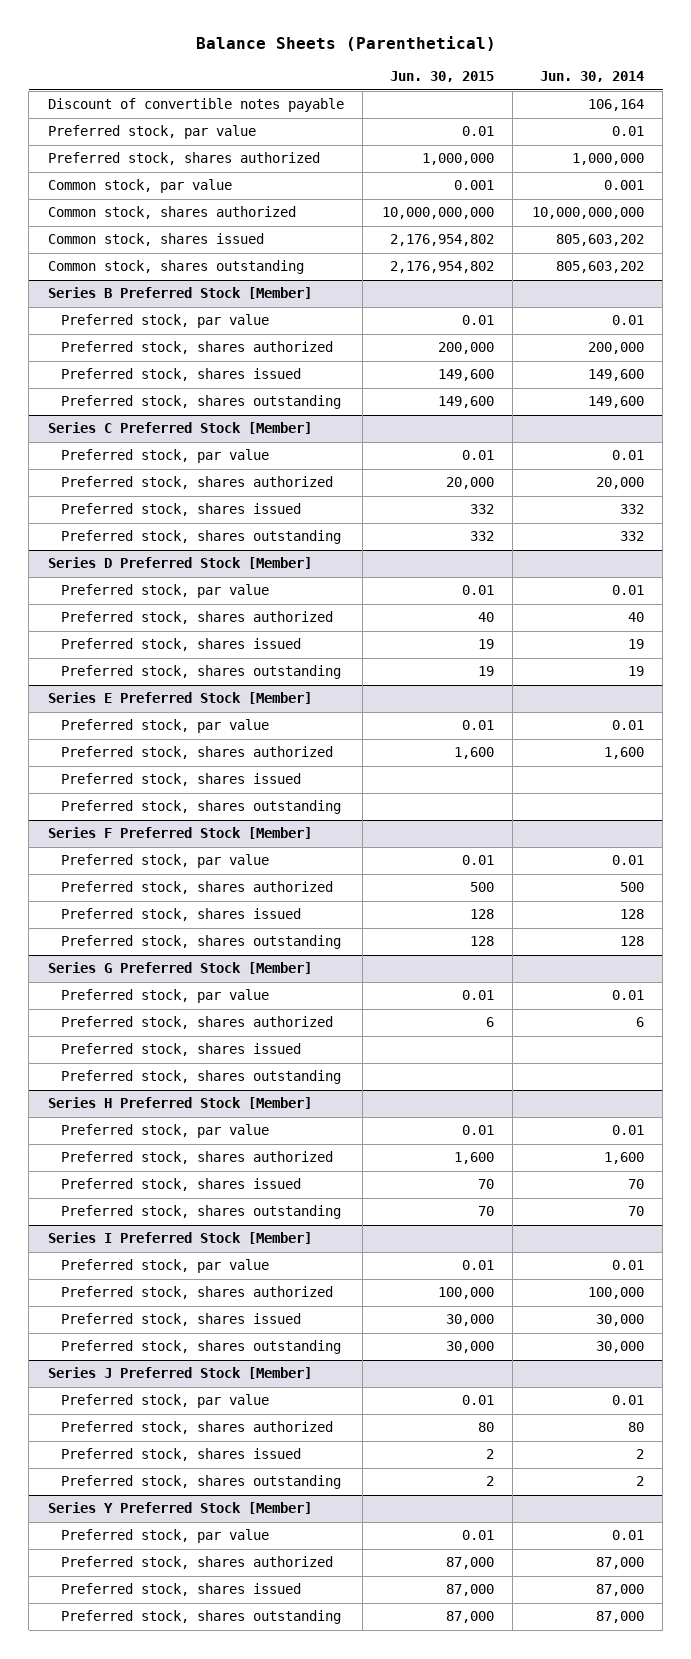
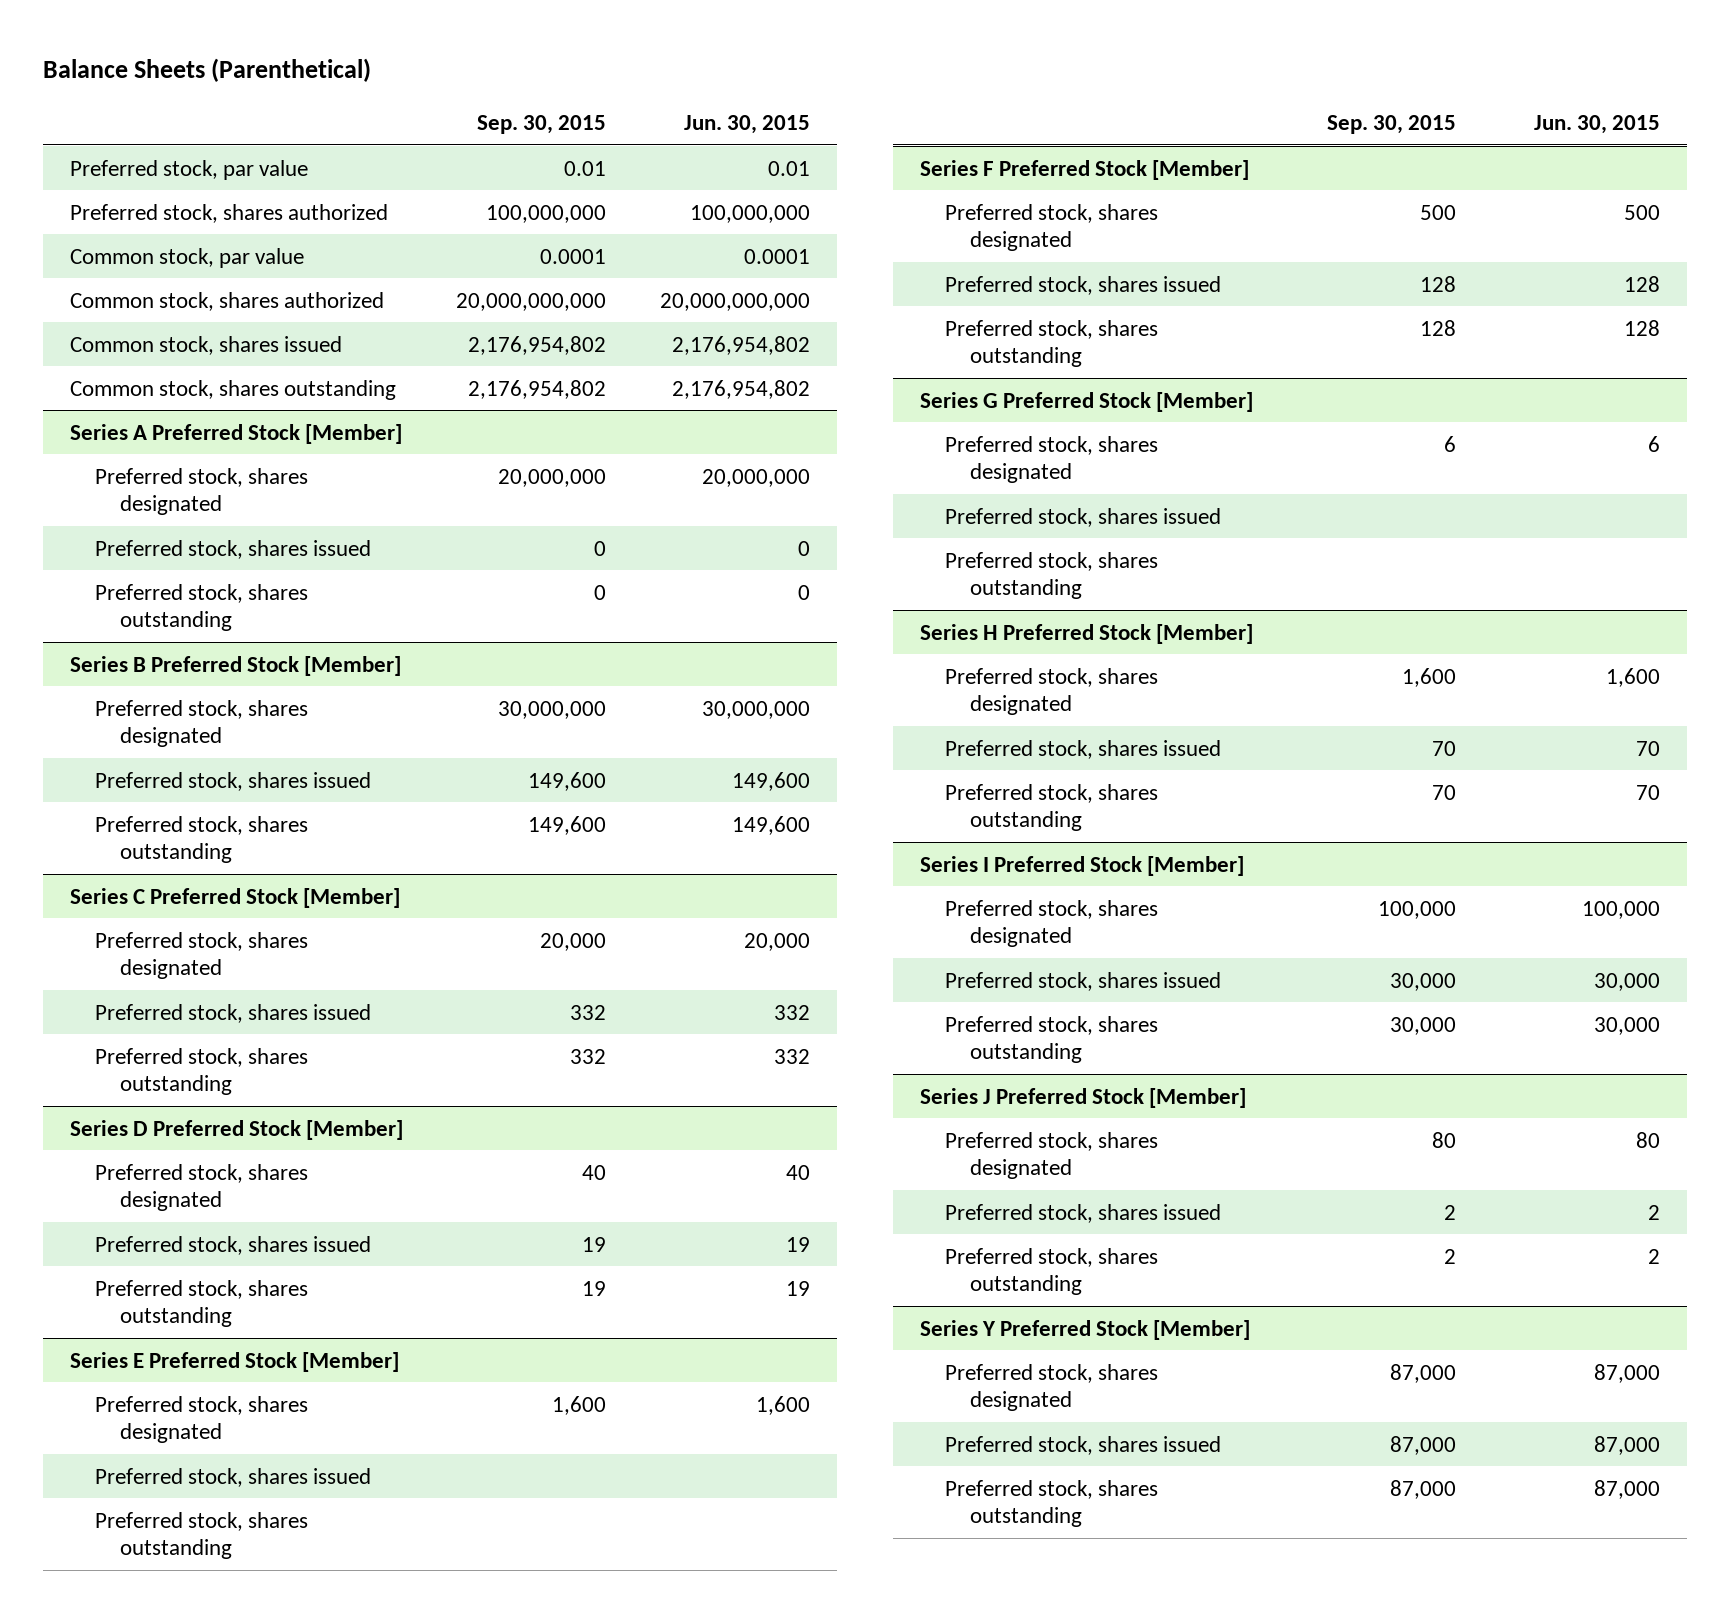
- | Jun. 30, 2015 | Jun. 30, 2014
+ | Sep. 30, 2015 | Jun. 30, 2015
- Discount of convertible notes payable | | 106,164
- Preferred stock, shares authorized | 1,000,000 | 1,000,000
- Common stock, par value | 0.001 | 0.001
- Common stock, shares authorized | 10,000,000,000 | 10,000,000,000
+ Preferred stock, shares authorized | 100,000,000 | 100,000,000
+ Common stock, par value | 0.0001 | 0.0001
+ Common stock, shares authorized | 20,000,000,000 | 20,000,000,000
+ Series A Preferred Stock [Member]
+ Preferred stock, shares designated | 20,000,000 | 20,000,000
+ Preferred stock, shares issued | 0 | 0
+ Preferred stock, shares outstanding | 0 | 0
@ Series B Preferred Stock [Member]
- Preferred stock, par value | 0.01 | 0.01
- Preferred stock, shares authorized | 200,000 | 200,000
+ Preferred stock, shares designated | 30,000,000 | 30,000,000
@ Series C Preferred Stock [Member]
- Preferred stock, par value | 0.01 | 0.01
- Preferred stock, shares authorized | 20,000 | 20,000
+ Preferred stock, shares designated | 20,000 | 20,000
@ Series D Preferred Stock [Member]
- Preferred stock, par value | 0.01 | 0.01
- Preferred stock, shares authorized | 40 | 40
+ Preferred stock, shares designated | 40 | 40
@ Series E Preferred Stock [Member]
- Preferred stock, par value | 0.01 | 0.01
- Preferred stock, shares authorized | 1,600 | 1,600
+ Preferred stock, shares designated | 1,600 | 1,600
@ Series F Preferred Stock [Member]
- Preferred stock, par value | 0.01 | 0.01
- Preferred stock, shares authorized | 500 | 500
+ Preferred stock, shares designated | 500 | 500
@ Series G Preferred Stock [Member]
- Preferred stock, par value | 0.01 | 0.01
- Preferred stock, shares authorized | 6 | 6
+ Preferred stock, shares designated | 6 | 6
@ Series H Preferred Stock [Member]
- Preferred stock, par value | 0.01 | 0.01
- Preferred stock, shares authorized | 1,600 | 1,600
+ Preferred stock, shares designated | 1,600 | 1,600
@ Series I Preferred Stock [Member]
- Preferred stock, par value | 0.01 | 0.01
- Preferred stock, shares authorized | 100,000 | 100,000
+ Preferred stock, shares designated | 100,000 | 100,000
@ Series J Preferred Stock [Member]
- Preferred stock, par value | 0.01 | 0.01
- Preferred stock, shares authorized | 80 | 80
+ Preferred stock, shares designated | 80 | 80
@ Series Y Preferred Stock [Member]
- Preferred stock, par value | 0.01 | 0.01
- Preferred stock, shares authorized | 87,000 | 87,000
+ Preferred stock, shares designated | 87,000 | 87,000

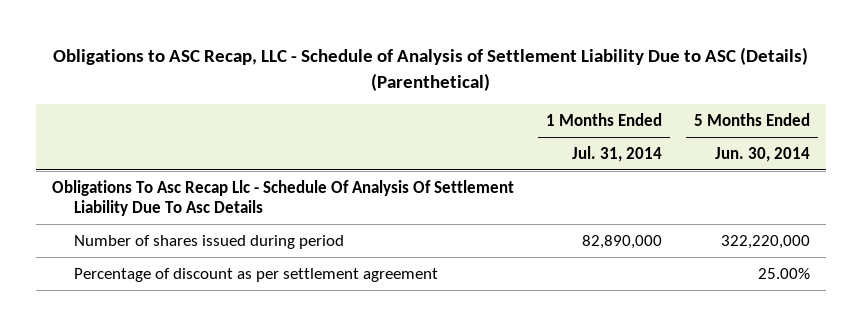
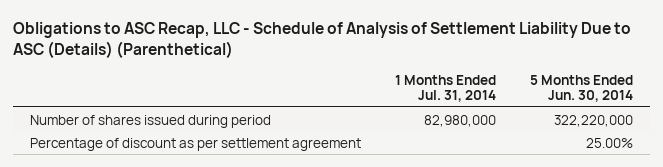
- Obligations To Asc Recap Llc - Schedule Of Analysis Of Settlement Liability Due To Asc Details
- Number of shares issued during period | 82,890,000 | 322,220,000
+ Number of shares issued during period | 82,980,000 | 322,220,000

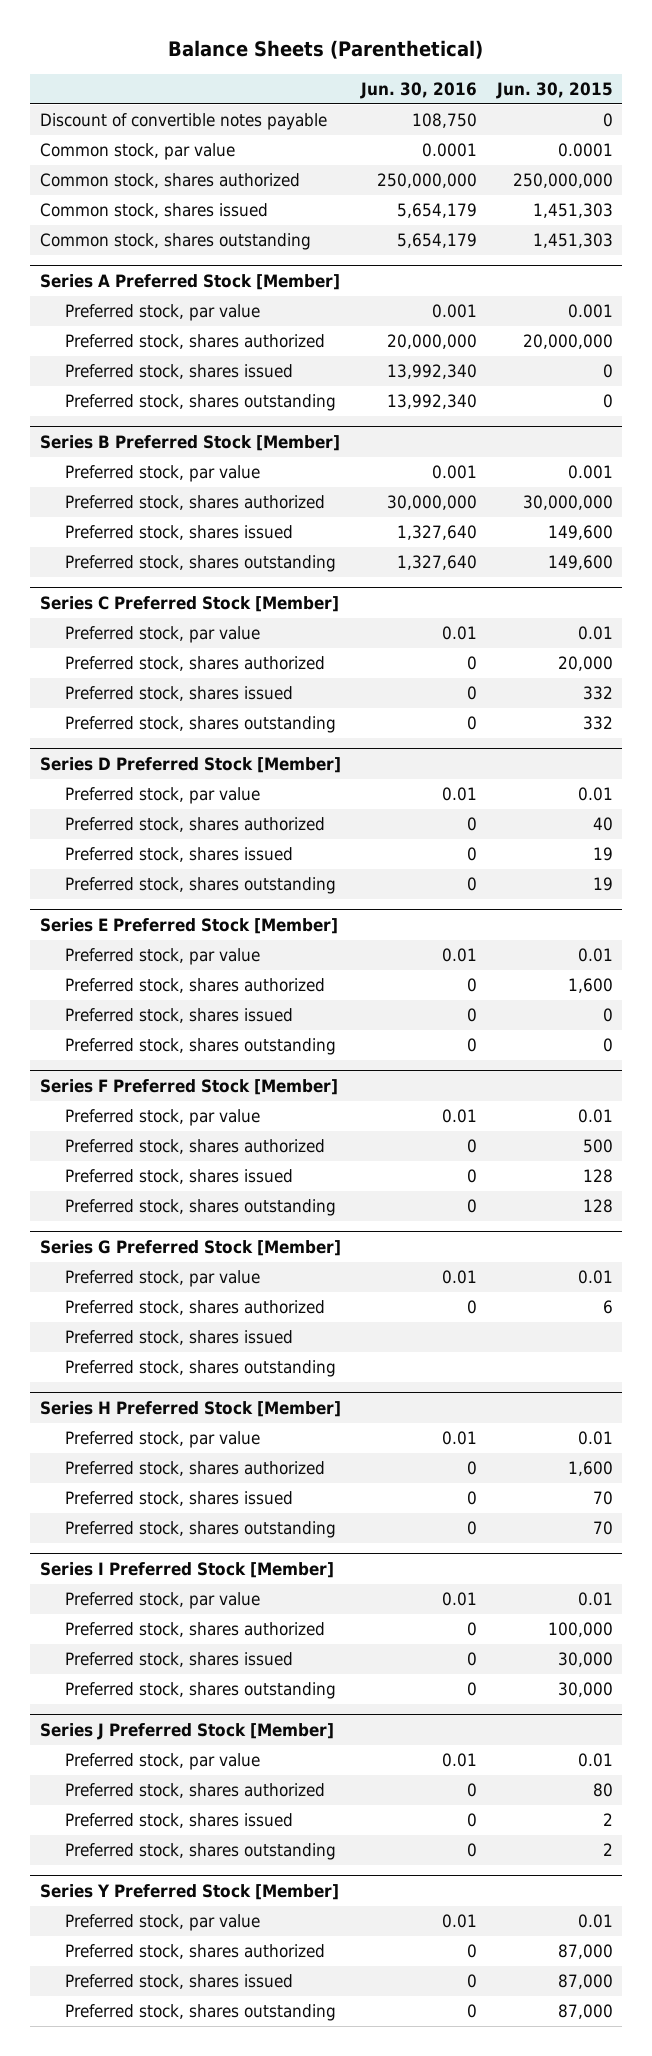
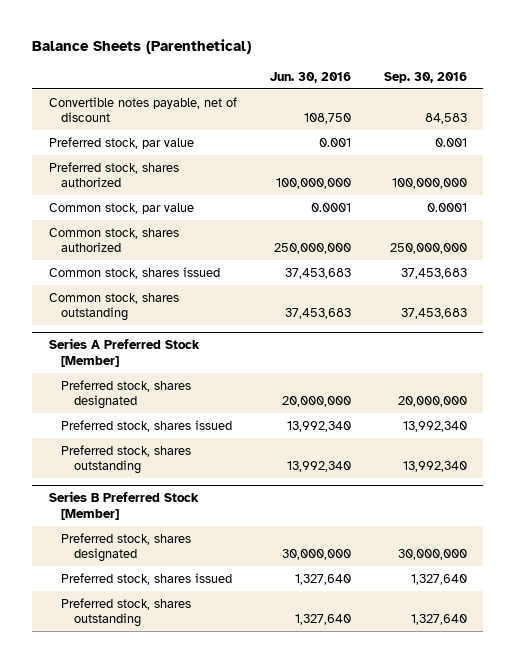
- | Jun. 30, 2016 | Jun. 30, 2015
+ | Jun. 30, 2016 | Sep. 30, 2016
- Discount of convertible notes payable | 108,750 | 0
+ Convertible notes payable, net of discount | 108,750 | 84,583
+ Preferred stock, par value | 0.001 | 0.001
+ Preferred stock, shares authorized | 100,000,000 | 100,000,000
- Common stock, shares issued | 5,654,179 | 1,451,303
- Common stock, shares outstanding | 5,654,179 | 1,451,303
+ Common stock, shares issued | 37,453,683 | 37,453,683
+ Common stock, shares outstanding | 37,453,683 | 37,453,683
@ Series A Preferred Stock [Member]
- Preferred stock, par value | 0.001 | 0.001
- Preferred stock, shares authorized | 20,000,000 | 20,000,000
+ Preferred stock, shares designated | 20,000,000 | 20,000,000
@ Series B Preferred Stock [Member]
- Preferred stock, par value | 0.001 | 0.001
- Preferred stock, shares authorized | 30,000,000 | 30,000,000
+ Preferred stock, shares designated | 30,000,000 | 30,000,000
- Series C Preferred Stock [Member]
- Preferred stock, par value | 0.01 | 0.01
- Preferred stock, shares authorized | 0 | 20,000
- Preferred stock, shares issued | 0 | 332
- Preferred stock, shares outstanding | 0 | 332
- Series D Preferred Stock [Member]
- Preferred stock, par value | 0.01 | 0.01
- Preferred stock, shares authorized | 0 | 40
- Preferred stock, shares issued | 0 | 19
- Preferred stock, shares outstanding | 0 | 19
- Series E Preferred Stock [Member]
- Preferred stock, par value | 0.01 | 0.01
- Preferred stock, shares authorized | 0 | 1,600
- Preferred stock, shares issued | 0 | 0
- Preferred stock, shares outstanding | 0 | 0
- Series F Preferred Stock [Member]
- Preferred stock, par value | 0.01 | 0.01
- Preferred stock, shares authorized | 0 | 500
- Preferred stock, shares issued | 0 | 128
- Preferred stock, shares outstanding | 0 | 128
- Series G Preferred Stock [Member]
- Preferred stock, par value | 0.01 | 0.01
- Preferred stock, shares authorized | 0 | 6
- Preferred stock, shares issued
- Preferred stock, shares outstanding
- Series H Preferred Stock [Member]
- Preferred stock, par value | 0.01 | 0.01
- Preferred stock, shares authorized | 0 | 1,600
- Preferred stock, shares issued | 0 | 70
- Preferred stock, shares outstanding | 0 | 70
- Series I Preferred Stock [Member]
- Preferred stock, par value | 0.01 | 0.01
- Preferred stock, shares authorized | 0 | 100,000
- Preferred stock, shares issued | 0 | 30,000
- Preferred stock, shares outstanding | 0 | 30,000
- Series J Preferred Stock [Member]
- Preferred stock, par value | 0.01 | 0.01
- Preferred stock, shares authorized | 0 | 80
- Preferred stock, shares issued | 0 | 2
- Preferred stock, shares outstanding | 0 | 2
- Series Y Preferred Stock [Member]
- Preferred stock, par value | 0.01 | 0.01
- Preferred stock, shares authorized | 0 | 87,000
- Preferred stock, shares issued | 0 | 87,000
- Preferred stock, shares outstanding | 0 | 87,000

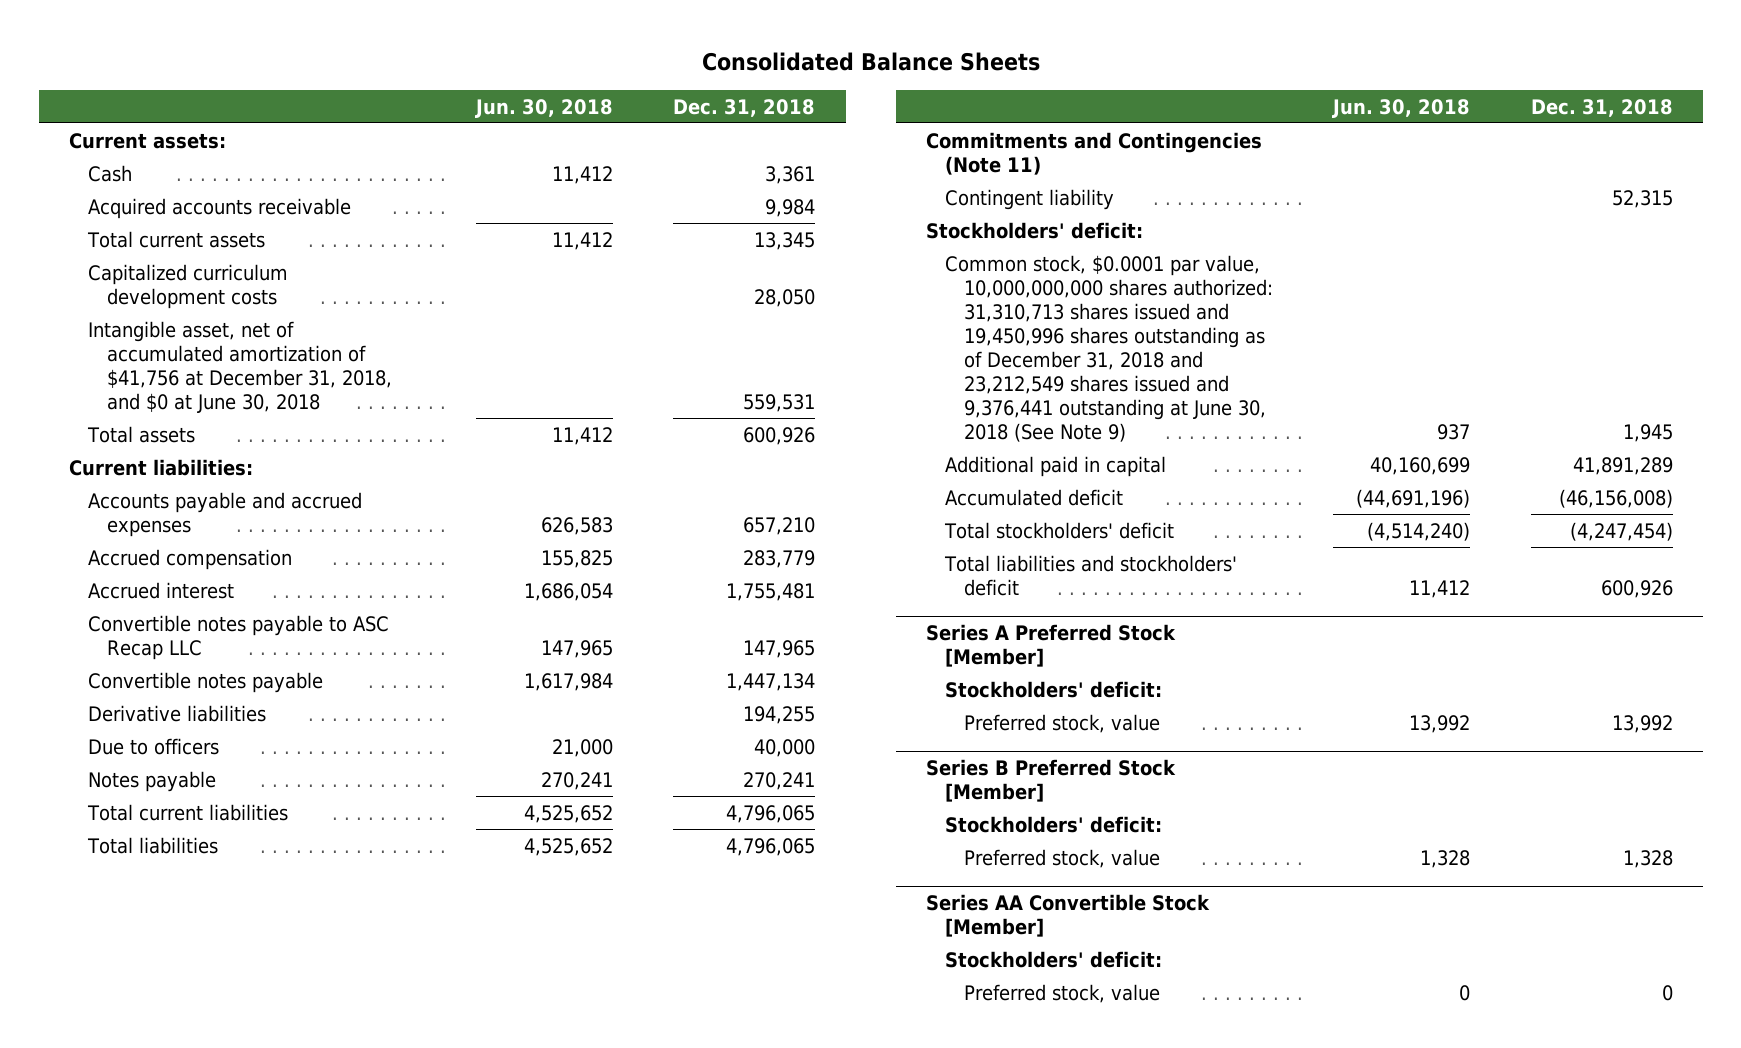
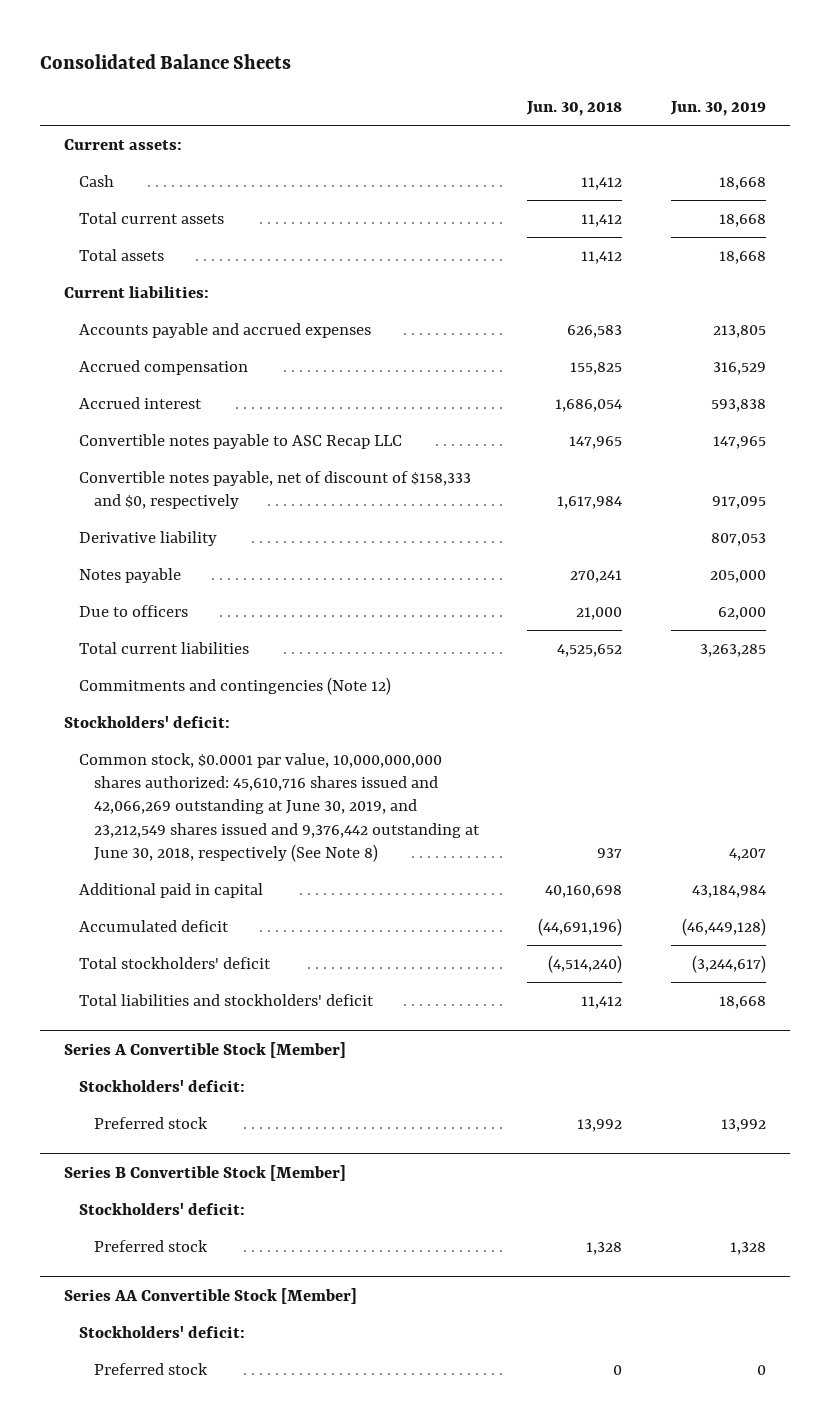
- | Jun. 30, 2018 | Dec. 31, 2018
+ | Jun. 30, 2018 | Jun. 30, 2019
- Acquired accounts receivable | | 9,984
- Capitalized curriculum development costs | | 28,050
- Intangible asset, net of accumulated amortization of $41,756 at December 31, 2018, and $0 at June 30, 2018 | | 559,531
- Convertible notes payable | 1,617,984 | 1,447,134
- Derivative liabilities | | 194,255
+ Convertible notes payable, net of discount of $158,333 and $0, respectively | 1,617,984 | 917,095
+ Derivative liability | | 807,053
moved down: Due to officers | 21,000 | 62,000
- Total liabilities | 4,525,652 | 4,796,065
- Commitments and Contingencies (Note 11)
- Contingent liability | | 52,315
+ Commitments and contingencies (Note 12)
- Common stock, $0.0001 par value, 10,000,000,000 shares authorized: 31,310,713 shares issued and 19,450,996 shares outstanding as of December 31, 2018 and 23,212,549 shares issued and 9,376,441 outstanding at June 30, 2018 (See Note 9) | 937 | 1,945
- Additional paid in capital | 40,160,699 | 41,891,289
+ Common stock, $0.0001 par value, 10,000,000,000 shares authorized: 45,610,716 shares issued and 42,066,269 outstanding at June 30, 2019, and 23,212,549 shares issued and 9,376,442 outstanding at June 30, 2018, respectively (See Note 8) | 937 | 4,207
+ Additional paid in capital | 40,160,698 | 43,184,984
- Series A Preferred Stock [Member]
+ Series A Convertible Stock [Member]
- Preferred stock, value | 13,992 | 13,992
- Series B Preferred Stock [Member]
+ Preferred stock | 13,992 | 13,992
+ Series B Convertible Stock [Member]
- Preferred stock, value | 1,328 | 1,328
+ Preferred stock | 1,328 | 1,328
@ Series AA Convertible Stock [Member]
- Preferred stock, value | 0 | 0
+ Preferred stock | 0 | 0

